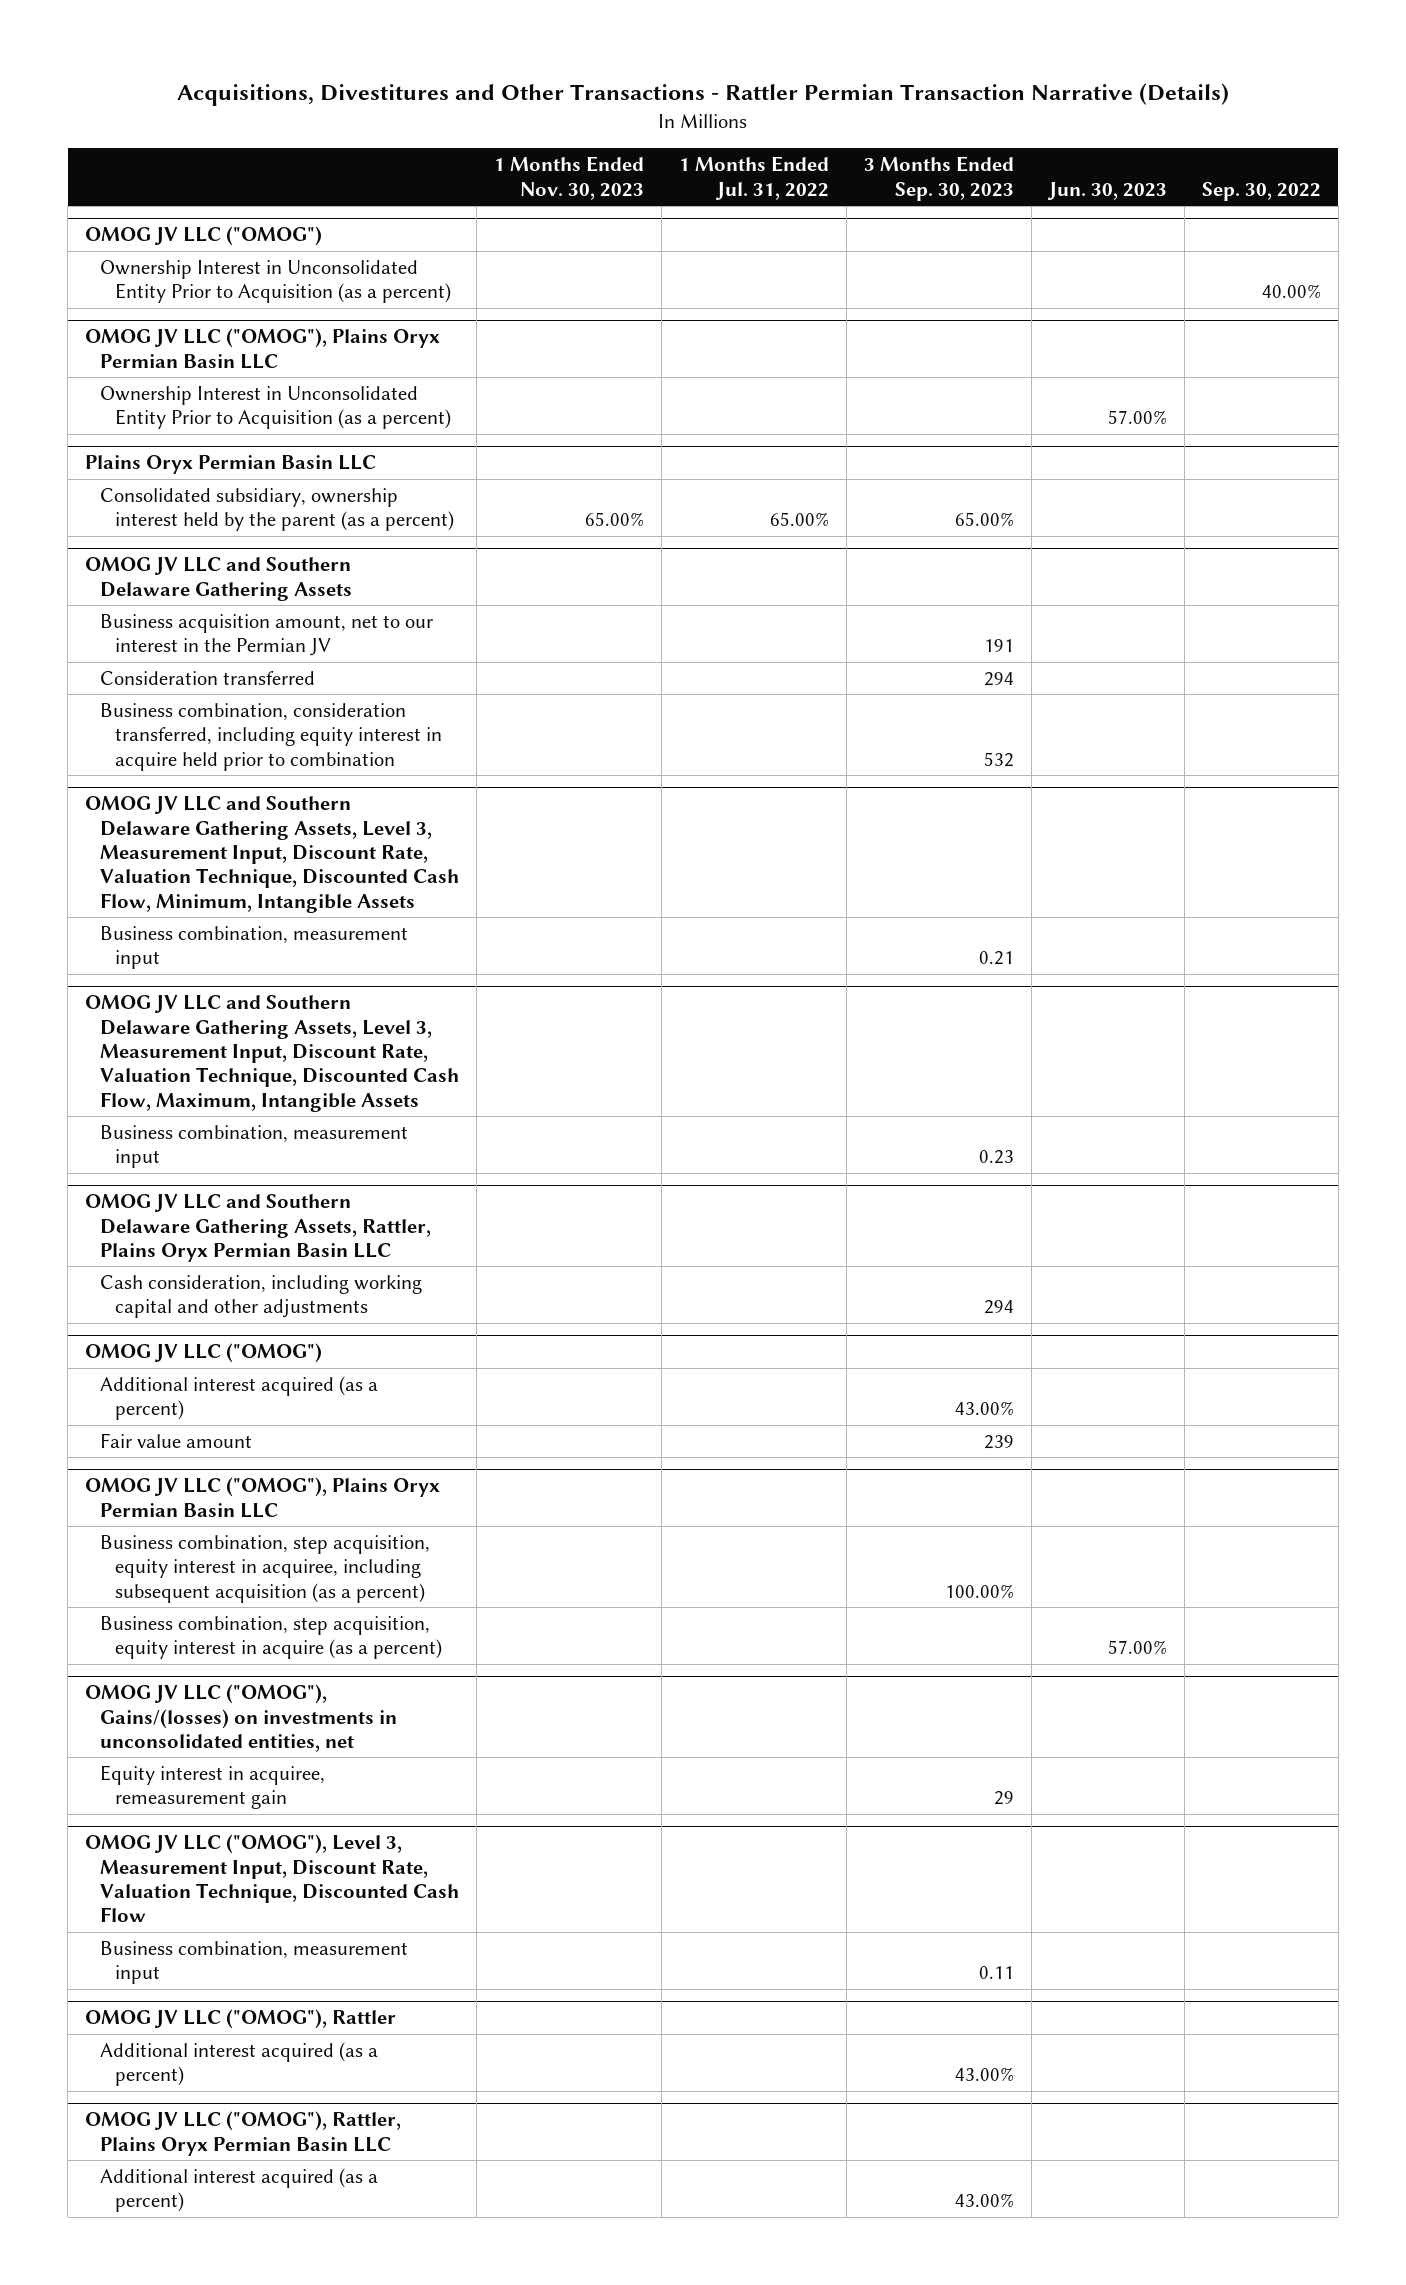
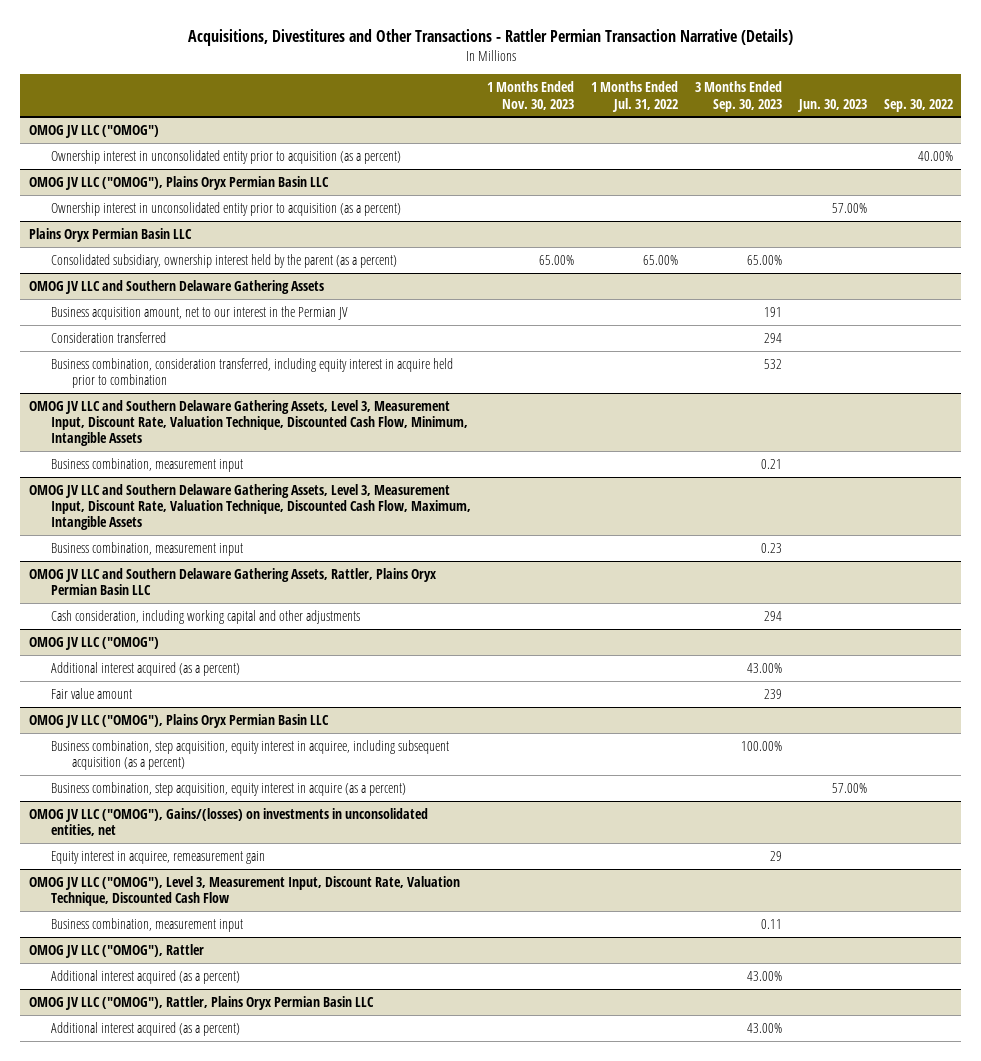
@ OMOG JV LLC ("OMOG")
- Ownership Interest in Unconsolidated Entity Prior to Acquisition (as a percent) | | | | | 40.00%
+ Ownership interest in unconsolidated entity prior to acquisition (as a percent) | | | | | 40.00%
@ OMOG JV LLC ("OMOG"), Plains Oryx Permian Basin LLC
- Ownership Interest in Unconsolidated Entity Prior to Acquisition (as a percent) | | | | 57.00% |
+ Ownership interest in unconsolidated entity prior to acquisition (as a percent) | | | | 57.00% |

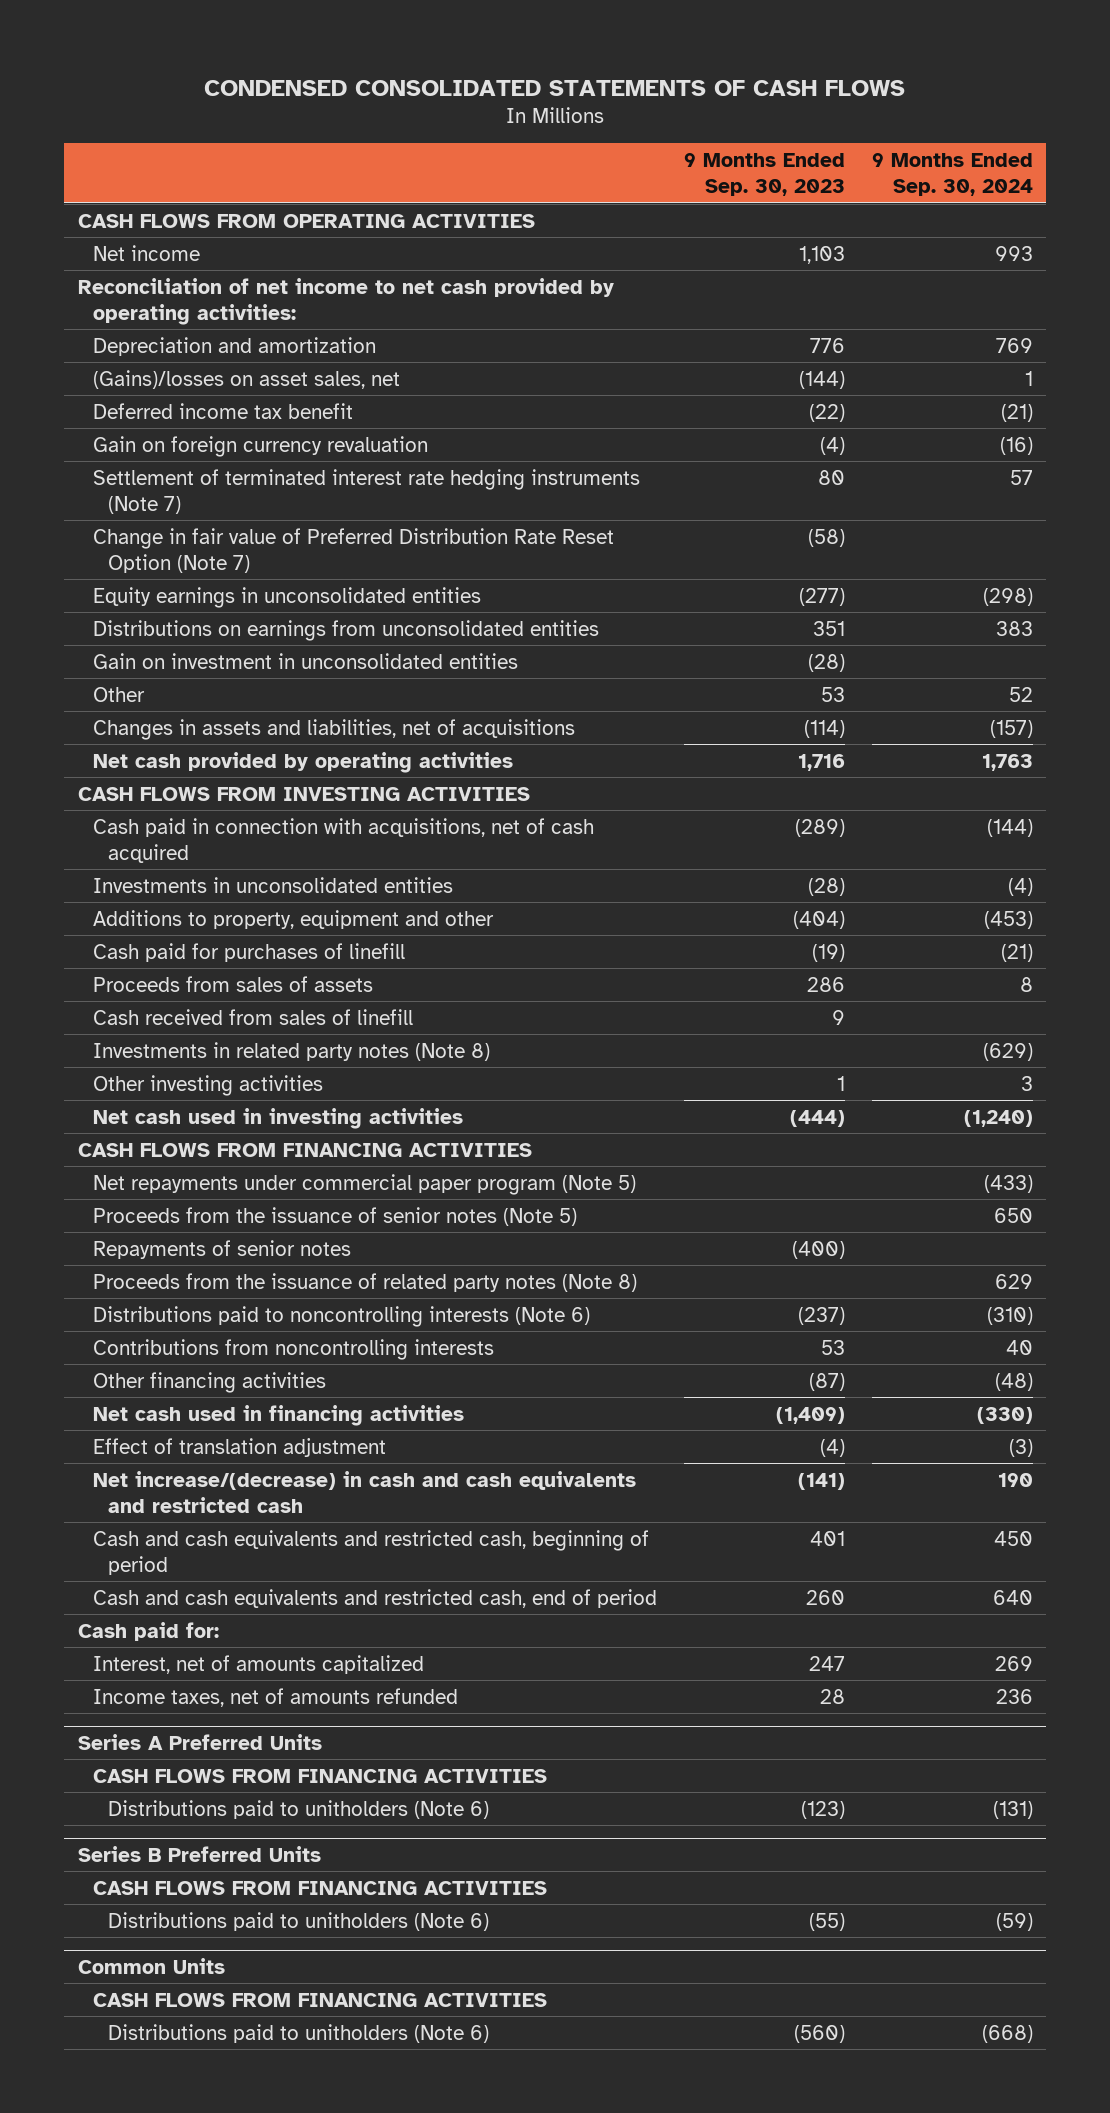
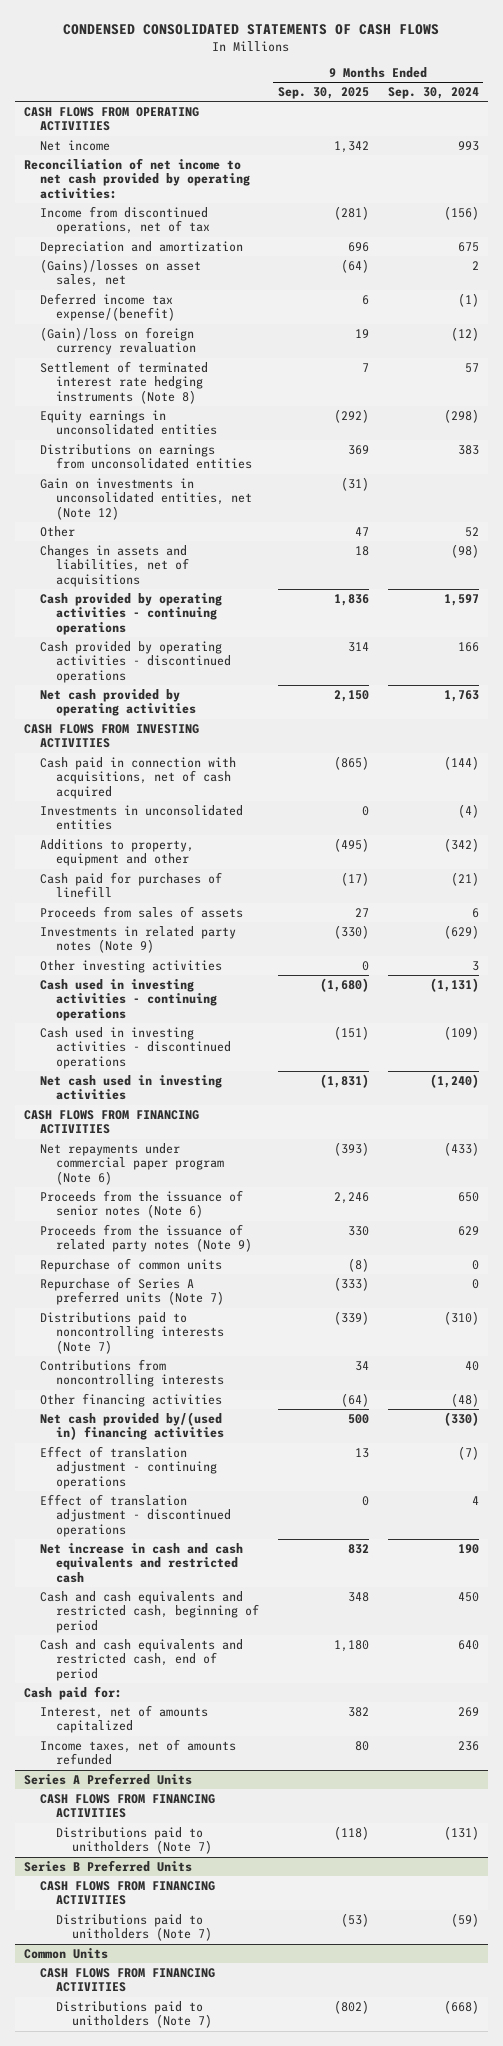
- | 9 Months Ended Sep. 30, 2023 | 9 Months Ended Sep. 30, 2024
+ | 9 Months Ended Sep. 30, 2025 | 9 Months Ended Sep. 30, 2024
- Depreciation and amortization | 776 | 769
- (Gains)/losses on asset sales, net | (144) | 1
- Deferred income tax benefit | (22) | (21)
- Gain on foreign currency revaluation | (4) | (16)
- Settlement of terminated interest rate hedging instruments (Note 7) | 80 | 57
- Change in fair value of Preferred Distribution Rate Reset Option (Note 7) | (58) |
+ Income from discontinued operations, net of tax | (281) | (156)
+ Depreciation and amortization | 696 | 675
+ (Gains)/losses on asset sales, net | (64) | 2
+ Deferred income tax expense/(benefit) | 6 | (1)
+ (Gain)/loss on foreign currency revaluation | 19 | (12)
+ Settlement of terminated interest rate hedging instruments (Note 8) | 7 | 57
- Gain on investment in unconsolidated entities | (28) |
+ Gain on investments in unconsolidated entities, net (Note 12) | (31) |
- Changes in assets and liabilities, net of acquisitions | (114) | (157)
+ Changes in assets and liabilities, net of acquisitions | 18 | (98)
+ Cash provided by operating activities - continuing operations | 1,836 | 1,597
+ Cash provided by operating activities - discontinued operations | 314 | 166
- Additions to property, equipment and other | (404) | (453)
+ Additions to property, equipment and other | (495) | (342)
- Proceeds from sales of assets | 286 | 8
- Cash received from sales of linefill | 9 |
- Investments in related party notes (Note 8) | | (629)
+ Proceeds from sales of assets | 27 | 6
+ Investments in related party notes (Note 9) | (330) | (629)
+ Cash used in investing activities - continuing operations | (1,680) | (1,131)
+ Cash used in investing activities - discontinued operations | (151) | (109)
- Net repayments under commercial paper program (Note 5) | | (433)
- Proceeds from the issuance of senior notes (Note 5) | | 650
- Repayments of senior notes | (400) |
- Proceeds from the issuance of related party notes (Note 8) | | 629
- Distributions paid to noncontrolling interests (Note 6) | (237) | (310)
+ Net repayments under commercial paper program (Note 6) | (393) | (433)
+ Proceeds from the issuance of senior notes (Note 6) | 2,246 | 650
+ Proceeds from the issuance of related party notes (Note 9) | 330 | 629
+ Repurchase of common units | (8) | 0
+ Repurchase of Series A preferred units (Note 7) | (333) | 0
+ Distributions paid to noncontrolling interests (Note 7) | (339) | (310)
- Net cash used in financing activities | (1,409) | (330)
- Effect of translation adjustment | (4) | (3)
- Net increase/(decrease) in cash and cash equivalents and restricted cash | (141) | 190
+ Net cash provided by/(used in) financing activities | 500 | (330)
+ Effect of translation adjustment - continuing operations | 13 | (7)
+ Effect of translation adjustment - discontinued operations | 0 | 4
+ Net increase in cash and cash equivalents and restricted cash | 832 | 190
@ Series A Preferred Units
- Distributions paid to unitholders (Note 6) | (123) | (131)
+ Distributions paid to unitholders (Note 7) | (118) | (131)
@ Series B Preferred Units
- Distributions paid to unitholders (Note 6) | (55) | (59)
+ Distributions paid to unitholders (Note 7) | (53) | (59)
@ Common Units
- Distributions paid to unitholders (Note 6) | (560) | (668)
+ Distributions paid to unitholders (Note 7) | (802) | (668)

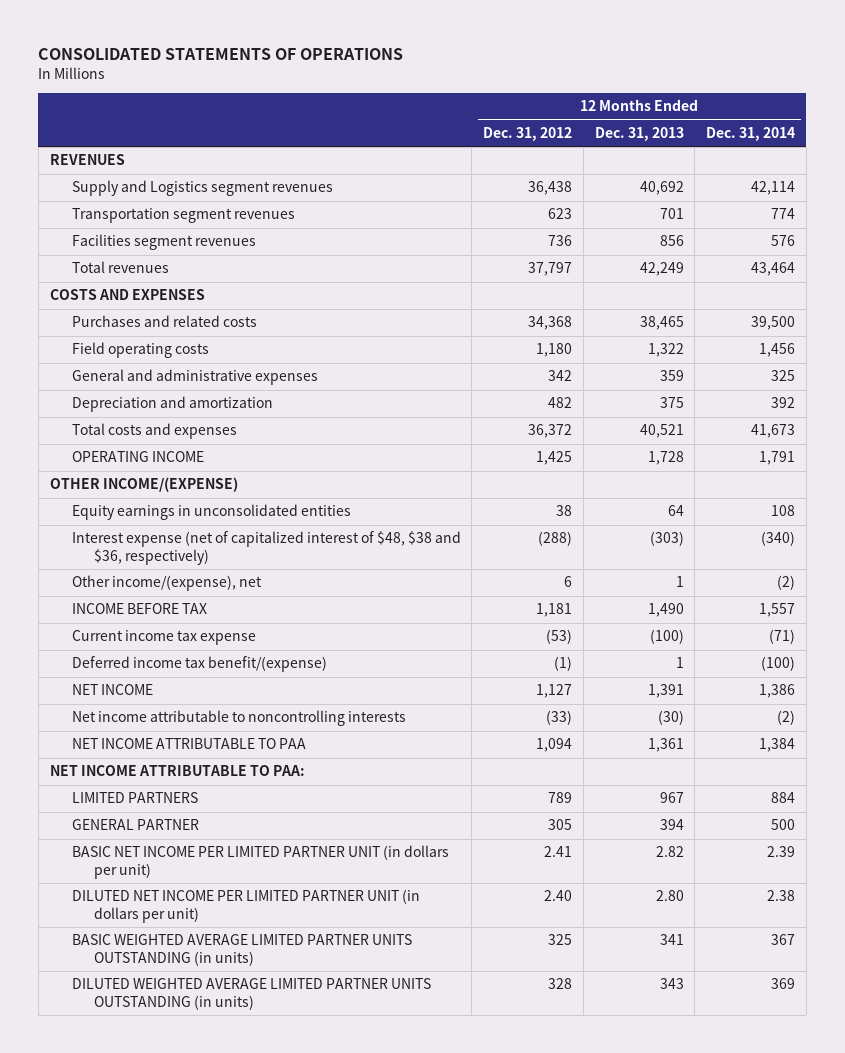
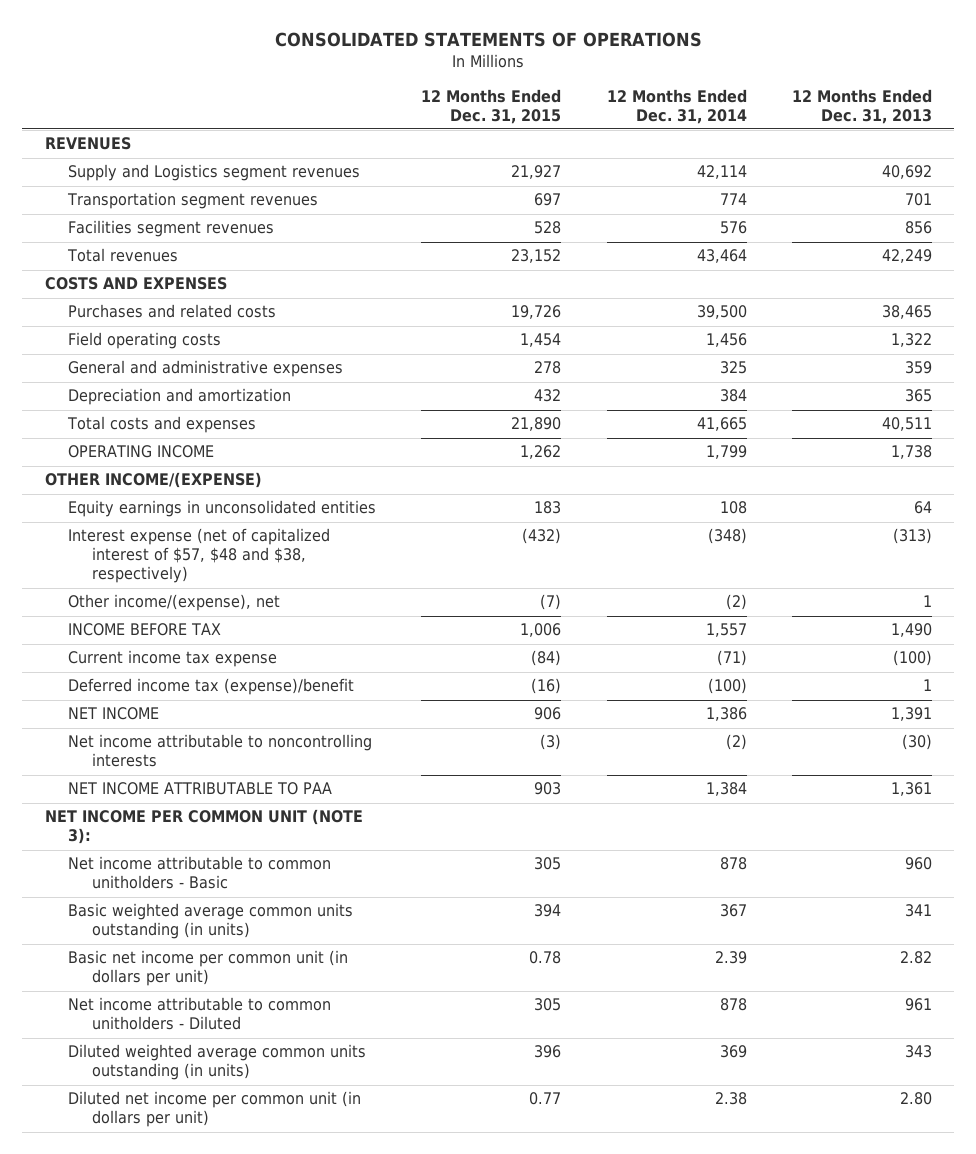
- | 12 Months Ended Dec. 31, 2012 | 12 Months Ended Dec. 31, 2013 | 12 Months Ended Dec. 31, 2014
+ | 12 Months Ended Dec. 31, 2015 | 12 Months Ended Dec. 31, 2014 | 12 Months Ended Dec. 31, 2013
- Depreciation and amortization | 482 | 375 | 392
- Total costs and expenses | 36,372 | 40,521 | 41,673
- OPERATING INCOME | 1,425 | 1,728 | 1,791
+ Depreciation and amortization | 432 | 384 | 365
+ Total costs and expenses | 21,890 | 41,665 | 40,511
+ OPERATING INCOME | 1,262 | 1,799 | 1,738
- Interest expense (net of capitalized interest of $48, $38 and $36, respectively) | (288) | (303) | (340)
+ Interest expense (net of capitalized interest of $57, $48 and $38, respectively) | (432) | (348) | (313)
- Deferred income tax benefit/(expense) | (1) | 1 | (100)
+ Deferred income tax (expense)/benefit | (16) | (100) | 1
- NET INCOME ATTRIBUTABLE TO PAA:
- LIMITED PARTNERS | 789 | 967 | 884
- GENERAL PARTNER | 305 | 394 | 500
- BASIC NET INCOME PER LIMITED PARTNER UNIT (in dollars per unit) | 2.41 | 2.82 | 2.39
- DILUTED NET INCOME PER LIMITED PARTNER UNIT (in dollars per unit) | 2.40 | 2.80 | 2.38
- BASIC WEIGHTED AVERAGE LIMITED PARTNER UNITS OUTSTANDING (in units) | 325 | 341 | 367
- DILUTED WEIGHTED AVERAGE LIMITED PARTNER UNITS OUTSTANDING (in units) | 328 | 343 | 369
+ NET INCOME PER COMMON UNIT (NOTE 3):
+ Net income attributable to common unitholders - Basic | 305 | 878 | 960
+ Basic weighted average common units outstanding (in units) | 394 | 367 | 341
+ Basic net income per common unit (in dollars per unit) | 0.78 | 2.39 | 2.82
+ Net income attributable to common unitholders - Diluted | 305 | 878 | 961
+ Diluted weighted average common units outstanding (in units) | 396 | 369 | 343
+ Diluted net income per common unit (in dollars per unit) | 0.77 | 2.38 | 2.80

